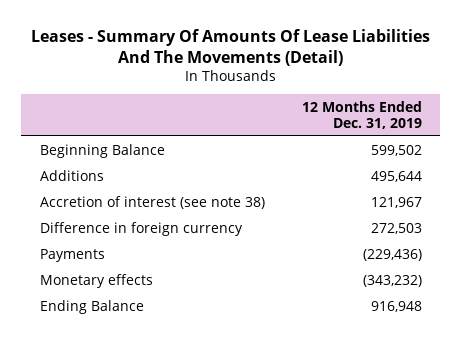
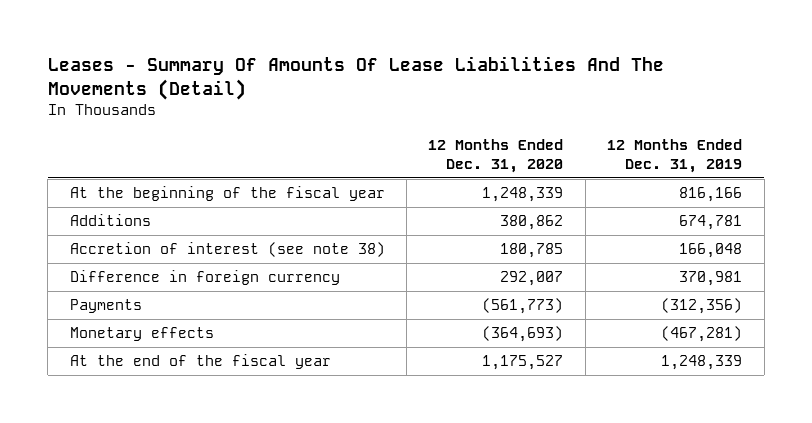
- | 12 Months Ended Dec. 31, 2019
+ | 12 Months Ended Dec. 31, 2020 | 12 Months Ended Dec. 31, 2019
- Beginning Balance | 599,502
- Additions | 495,644
- Accretion of interest (see note 38) | 121,967
- Difference in foreign currency | 272,503
- Payments | (229,436)
- Monetary effects | (343,232)
- Ending Balance | 916,948
+ At the beginning of the fiscal year | 1,248,339 | 816,166
+ Additions | 380,862 | 674,781
+ Accretion of interest (see note 38) | 180,785 | 166,048
+ Difference in foreign currency | 292,007 | 370,981
+ Payments | (561,773) | (312,356)
+ Monetary effects | (364,693) | (467,281)
+ At the end of the fiscal year | 1,175,527 | 1,248,339

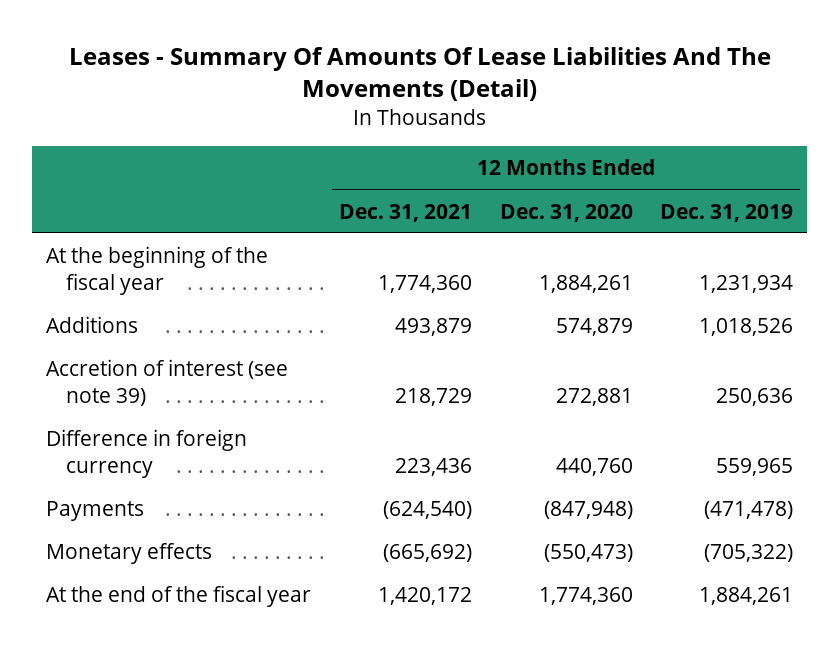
- | 12 Months Ended Dec. 31, 2020 | 12 Months Ended Dec. 31, 2019
+ | 12 Months Ended Dec. 31, 2021 | 12 Months Ended Dec. 31, 2020 | 12 Months Ended Dec. 31, 2019
- At the beginning of the fiscal year | 1,248,339 | 816,166
- Additions | 380,862 | 674,781
- Accretion of interest (see note 38) | 180,785 | 166,048
- Difference in foreign currency | 292,007 | 370,981
- Payments | (561,773) | (312,356)
- Monetary effects | (364,693) | (467,281)
- At the end of the fiscal year | 1,175,527 | 1,248,339
+ At the beginning of the fiscal year | 1,774,360 | 1,884,261 | 1,231,934
+ Additions | 493,879 | 574,879 | 1,018,526
+ Accretion of interest (see note 39) | 218,729 | 272,881 | 250,636
+ Difference in foreign currency | 223,436 | 440,760 | 559,965
+ Payments | (624,540) | (847,948) | (471,478)
+ Monetary effects | (665,692) | (550,473) | (705,322)
+ At the end of the fiscal year | 1,420,172 | 1,774,360 | 1,884,261

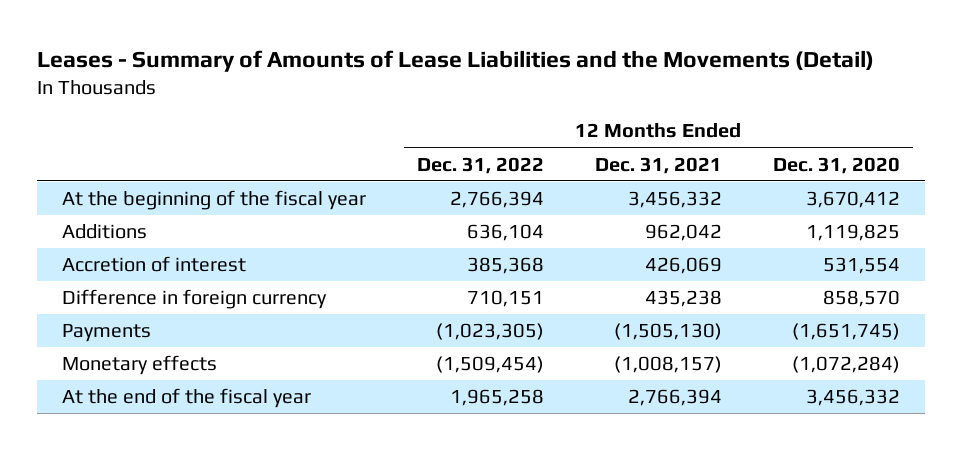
- Leases - Summary Of Amounts Of Lease Liabilities And The Movements (Detail)
+ Leases - Summary of Amounts of Lease Liabilities and the Movements (Detail)
- | 12 Months Ended Dec. 31, 2021 | 12 Months Ended Dec. 31, 2020 | 12 Months Ended Dec. 31, 2019
+ | 12 Months Ended Dec. 31, 2022 | 12 Months Ended Dec. 31, 2021 | 12 Months Ended Dec. 31, 2020
- At the beginning of the fiscal year | 1,774,360 | 1,884,261 | 1,231,934
- Additions | 493,879 | 574,879 | 1,018,526
- Accretion of interest (see note 39) | 218,729 | 272,881 | 250,636
- Difference in foreign currency | 223,436 | 440,760 | 559,965
- Payments | (624,540) | (847,948) | (471,478)
- Monetary effects | (665,692) | (550,473) | (705,322)
- At the end of the fiscal year | 1,420,172 | 1,774,360 | 1,884,261
+ At the beginning of the fiscal year | 2,766,394 | 3,456,332 | 3,670,412
+ Additions | 636,104 | 962,042 | 1,119,825
+ Accretion of interest | 385,368 | 426,069 | 531,554
+ Difference in foreign currency | 710,151 | 435,238 | 858,570
+ Payments | (1,023,305) | (1,505,130) | (1,651,745)
+ Monetary effects | (1,509,454) | (1,008,157) | (1,072,284)
+ At the end of the fiscal year | 1,965,258 | 2,766,394 | 3,456,332

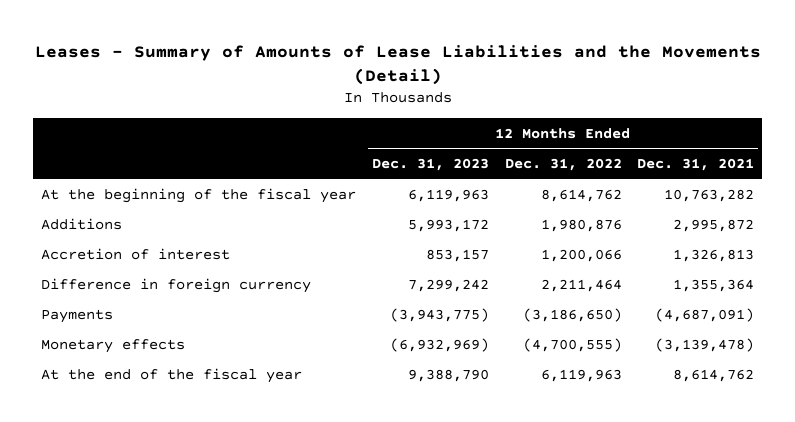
- | 12 Months Ended Dec. 31, 2022 | 12 Months Ended Dec. 31, 2021 | 12 Months Ended Dec. 31, 2020
+ | 12 Months Ended Dec. 31, 2023 | 12 Months Ended Dec. 31, 2022 | 12 Months Ended Dec. 31, 2021
- At the beginning of the fiscal year | 2,766,394 | 3,456,332 | 3,670,412
- Additions | 636,104 | 962,042 | 1,119,825
- Accretion of interest | 385,368 | 426,069 | 531,554
- Difference in foreign currency | 710,151 | 435,238 | 858,570
- Payments | (1,023,305) | (1,505,130) | (1,651,745)
- Monetary effects | (1,509,454) | (1,008,157) | (1,072,284)
- At the end of the fiscal year | 1,965,258 | 2,766,394 | 3,456,332
+ At the beginning of the fiscal year | 6,119,963 | 8,614,762 | 10,763,282
+ Additions | 5,993,172 | 1,980,876 | 2,995,872
+ Accretion of interest | 853,157 | 1,200,066 | 1,326,813
+ Difference in foreign currency | 7,299,242 | 2,211,464 | 1,355,364
+ Payments | (3,943,775) | (3,186,650) | (4,687,091)
+ Monetary effects | (6,932,969) | (4,700,555) | (3,139,478)
+ At the end of the fiscal year | 9,388,790 | 6,119,963 | 8,614,762

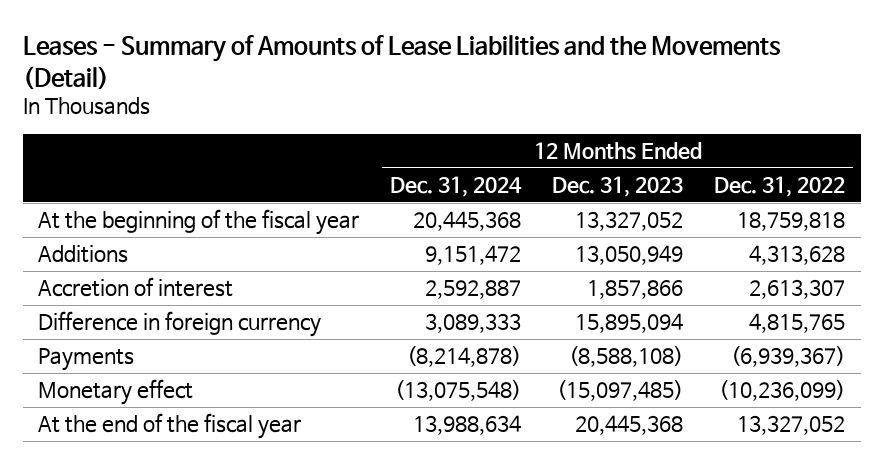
- | 12 Months Ended Dec. 31, 2023 | 12 Months Ended Dec. 31, 2022 | 12 Months Ended Dec. 31, 2021
+ | 12 Months Ended Dec. 31, 2024 | 12 Months Ended Dec. 31, 2023 | 12 Months Ended Dec. 31, 2022
- At the beginning of the fiscal year | 6,119,963 | 8,614,762 | 10,763,282
- Additions | 5,993,172 | 1,980,876 | 2,995,872
- Accretion of interest | 853,157 | 1,200,066 | 1,326,813
- Difference in foreign currency | 7,299,242 | 2,211,464 | 1,355,364
- Payments | (3,943,775) | (3,186,650) | (4,687,091)
- Monetary effects | (6,932,969) | (4,700,555) | (3,139,478)
- At the end of the fiscal year | 9,388,790 | 6,119,963 | 8,614,762
+ At the beginning of the fiscal year | 20,445,368 | 13,327,052 | 18,759,818
+ Additions | 9,151,472 | 13,050,949 | 4,313,628
+ Accretion of interest | 2,592,887 | 1,857,866 | 2,613,307
+ Difference in foreign currency | 3,089,333 | 15,895,094 | 4,815,765
+ Payments | (8,214,878) | (8,588,108) | (6,939,367)
+ Monetary effect | (13,075,548) | (15,097,485) | (10,236,099)
+ At the end of the fiscal year | 13,988,634 | 20,445,368 | 13,327,052

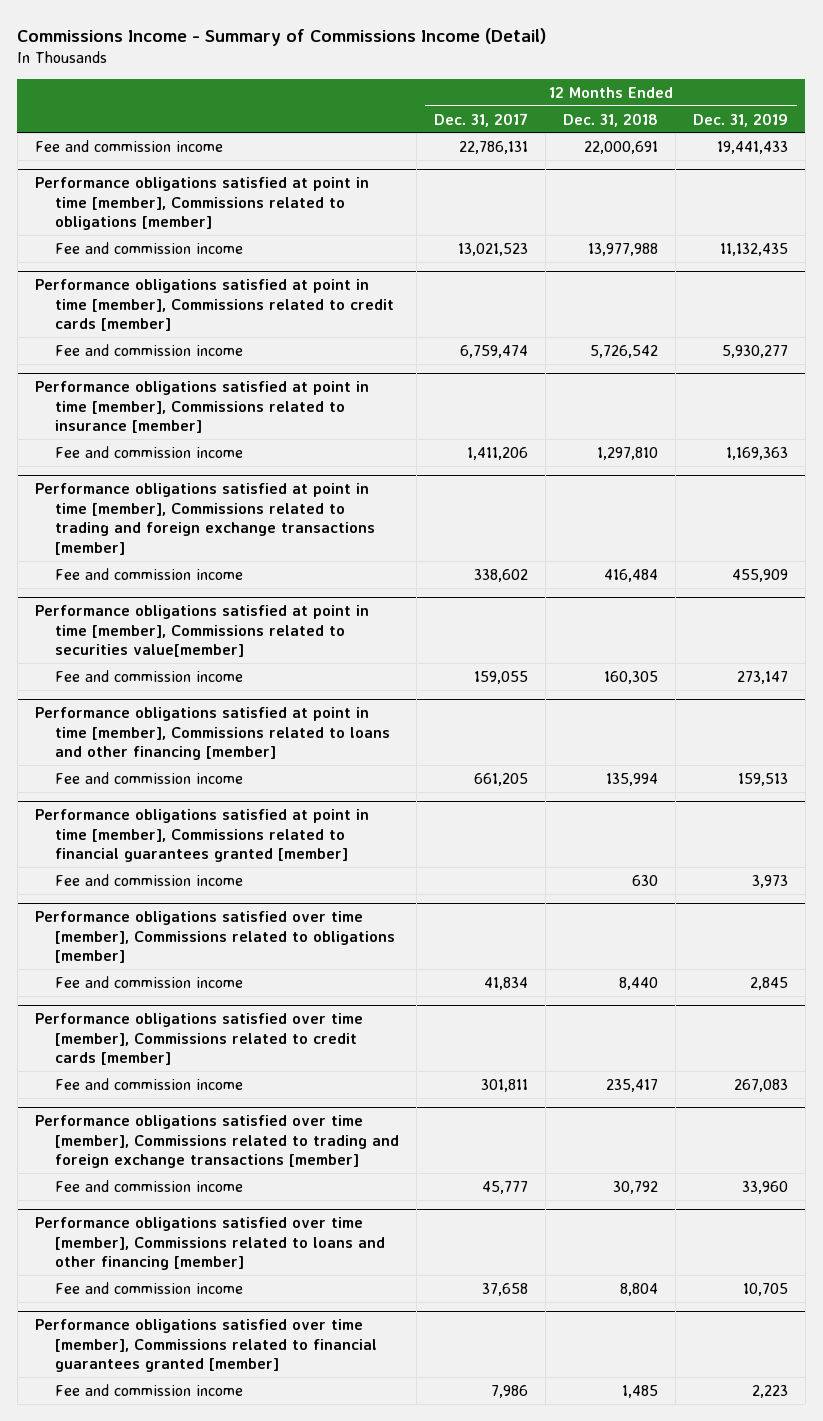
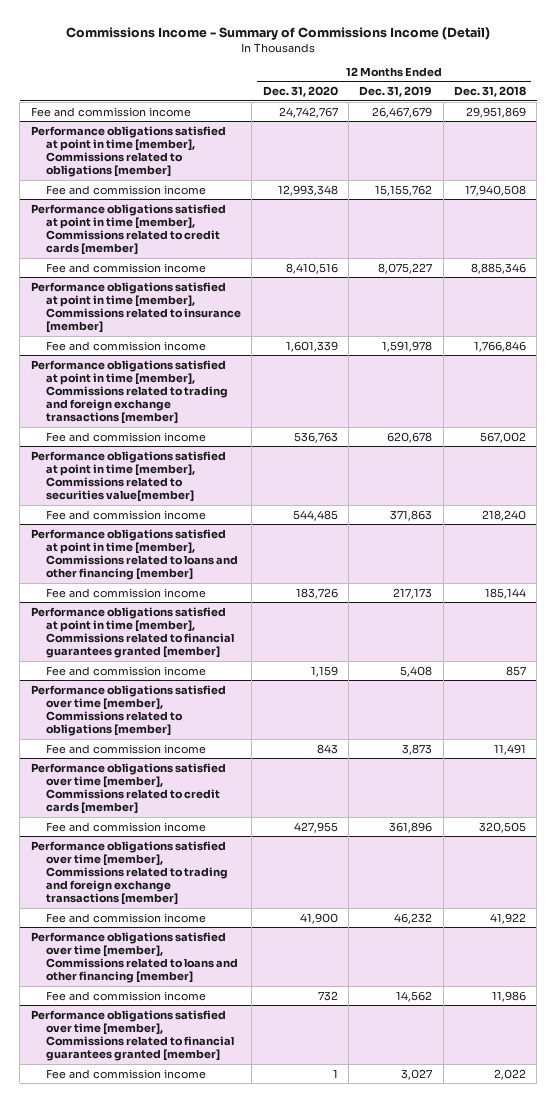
- | 12 Months Ended Dec. 31, 2017 | 12 Months Ended Dec. 31, 2018 | 12 Months Ended Dec. 31, 2019
+ | 12 Months Ended Dec. 31, 2020 | 12 Months Ended Dec. 31, 2019 | 12 Months Ended Dec. 31, 2018
- Fee and commission income | 22,786,131 | 22,000,691 | 19,441,433
+ Fee and commission income | 24,742,767 | 26,467,679 | 29,951,869
@ Performance obligations satisfied at point in time [member], Commissions related to obligations [member]
- Fee and commission income | 13,021,523 | 13,977,988 | 11,132,435
+ Fee and commission income | 12,993,348 | 15,155,762 | 17,940,508
@ Performance obligations satisfied at point in time [member], Commissions related to credit cards [member]
- Fee and commission income | 6,759,474 | 5,726,542 | 5,930,277
+ Fee and commission income | 8,410,516 | 8,075,227 | 8,885,346
@ Performance obligations satisfied at point in time [member], Commissions related to insurance [member]
- Fee and commission income | 1,411,206 | 1,297,810 | 1,169,363
+ Fee and commission income | 1,601,339 | 1,591,978 | 1,766,846
@ Performance obligations satisfied at point in time [member], Commissions related to trading and foreign exchange transactions [member]
- Fee and commission income | 338,602 | 416,484 | 455,909
+ Fee and commission income | 536,763 | 620,678 | 567,002
@ Performance obligations satisfied at point in time [member], Commissions related to securities value[member]
- Fee and commission income | 159,055 | 160,305 | 273,147
+ Fee and commission income | 544,485 | 371,863 | 218,240
@ Performance obligations satisfied at point in time [member], Commissions related to loans and other financing [member]
- Fee and commission income | 661,205 | 135,994 | 159,513
+ Fee and commission income | 183,726 | 217,173 | 185,144
@ Performance obligations satisfied at point in time [member], Commissions related to financial guarantees granted [member]
- Fee and commission income | | 630 | 3,973
+ Fee and commission income | 1,159 | 5,408 | 857
@ Performance obligations satisfied over time [member], Commissions related to obligations [member]
- Fee and commission income | 41,834 | 8,440 | 2,845
+ Fee and commission income | 843 | 3,873 | 11,491
@ Performance obligations satisfied over time [member], Commissions related to credit cards [member]
- Fee and commission income | 301,811 | 235,417 | 267,083
+ Fee and commission income | 427,955 | 361,896 | 320,505
@ Performance obligations satisfied over time [member], Commissions related to trading and foreign exchange transactions [member]
- Fee and commission income | 45,777 | 30,792 | 33,960
+ Fee and commission income | 41,900 | 46,232 | 41,922
@ Performance obligations satisfied over time [member], Commissions related to loans and other financing [member]
- Fee and commission income | 37,658 | 8,804 | 10,705
+ Fee and commission income | 732 | 14,562 | 11,986
@ Performance obligations satisfied over time [member], Commissions related to financial guarantees granted [member]
- Fee and commission income | 7,986 | 1,485 | 2,223
+ Fee and commission income | 1 | 3,027 | 2,022

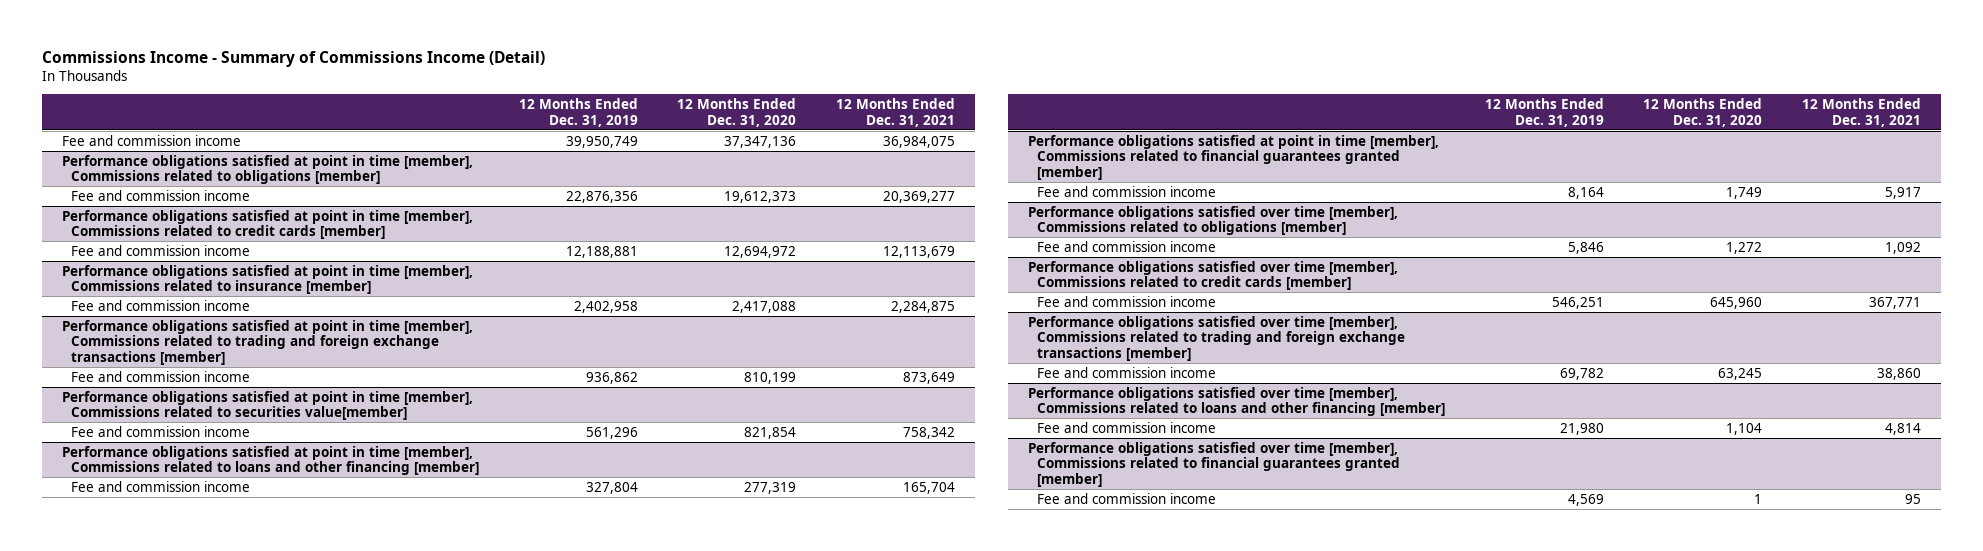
- | 12 Months Ended Dec. 31, 2020 | 12 Months Ended Dec. 31, 2019 | 12 Months Ended Dec. 31, 2018
+ | 12 Months Ended Dec. 31, 2019 | 12 Months Ended Dec. 31, 2020 | 12 Months Ended Dec. 31, 2021
- Fee and commission income | 24,742,767 | 26,467,679 | 29,951,869
+ Fee and commission income | 39,950,749 | 37,347,136 | 36,984,075
@ Performance obligations satisfied at point in time [member], Commissions related to obligations [member]
- Fee and commission income | 12,993,348 | 15,155,762 | 17,940,508
+ Fee and commission income | 22,876,356 | 19,612,373 | 20,369,277
@ Performance obligations satisfied at point in time [member], Commissions related to credit cards [member]
- Fee and commission income | 8,410,516 | 8,075,227 | 8,885,346
+ Fee and commission income | 12,188,881 | 12,694,972 | 12,113,679
@ Performance obligations satisfied at point in time [member], Commissions related to insurance [member]
- Fee and commission income | 1,601,339 | 1,591,978 | 1,766,846
+ Fee and commission income | 2,402,958 | 2,417,088 | 2,284,875
@ Performance obligations satisfied at point in time [member], Commissions related to trading and foreign exchange transactions [member]
- Fee and commission income | 536,763 | 620,678 | 567,002
+ Fee and commission income | 936,862 | 810,199 | 873,649
@ Performance obligations satisfied at point in time [member], Commissions related to securities value[member]
- Fee and commission income | 544,485 | 371,863 | 218,240
+ Fee and commission income | 561,296 | 821,854 | 758,342
@ Performance obligations satisfied at point in time [member], Commissions related to loans and other financing [member]
- Fee and commission income | 183,726 | 217,173 | 185,144
+ Fee and commission income | 327,804 | 277,319 | 165,704
@ Performance obligations satisfied at point in time [member], Commissions related to financial guarantees granted [member]
- Fee and commission income | 1,159 | 5,408 | 857
+ Fee and commission income | 8,164 | 1,749 | 5,917
@ Performance obligations satisfied over time [member], Commissions related to obligations [member]
- Fee and commission income | 843 | 3,873 | 11,491
+ Fee and commission income | 5,846 | 1,272 | 1,092
@ Performance obligations satisfied over time [member], Commissions related to credit cards [member]
- Fee and commission income | 427,955 | 361,896 | 320,505
+ Fee and commission income | 546,251 | 645,960 | 367,771
@ Performance obligations satisfied over time [member], Commissions related to trading and foreign exchange transactions [member]
- Fee and commission income | 41,900 | 46,232 | 41,922
+ Fee and commission income | 69,782 | 63,245 | 38,860
@ Performance obligations satisfied over time [member], Commissions related to loans and other financing [member]
- Fee and commission income | 732 | 14,562 | 11,986
+ Fee and commission income | 21,980 | 1,104 | 4,814
@ Performance obligations satisfied over time [member], Commissions related to financial guarantees granted [member]
- Fee and commission income | 1 | 3,027 | 2,022
+ Fee and commission income | 4,569 | 1 | 95

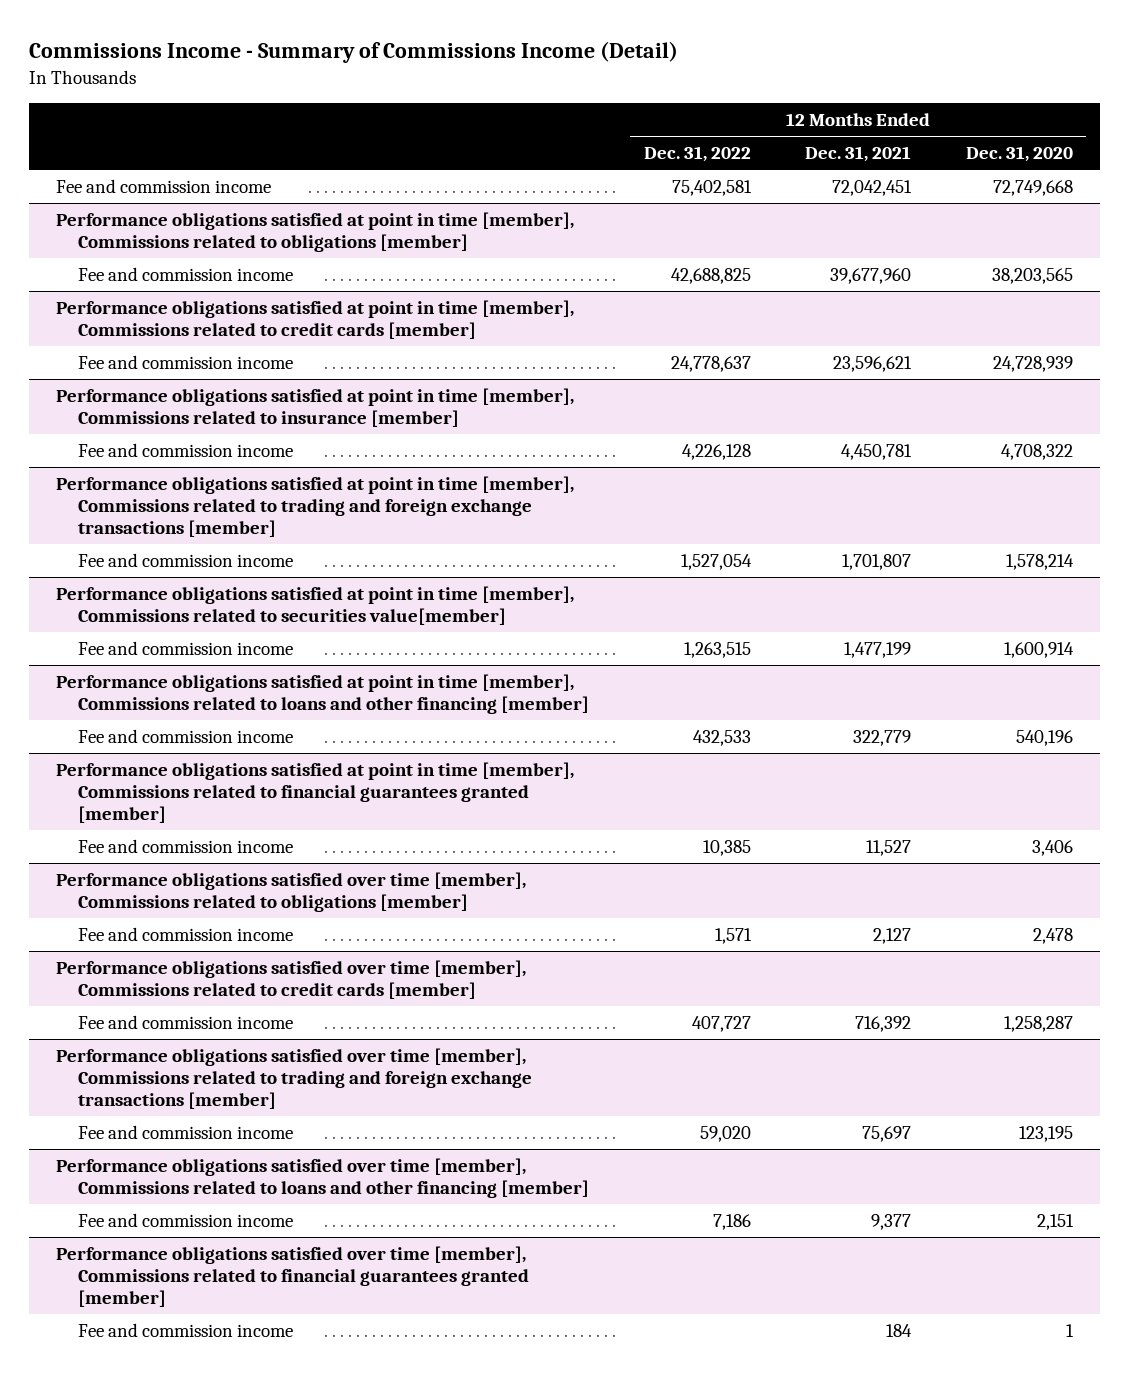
- | 12 Months Ended Dec. 31, 2019 | 12 Months Ended Dec. 31, 2020 | 12 Months Ended Dec. 31, 2021
+ | 12 Months Ended Dec. 31, 2022 | 12 Months Ended Dec. 31, 2021 | 12 Months Ended Dec. 31, 2020
- Fee and commission income | 39,950,749 | 37,347,136 | 36,984,075
+ Fee and commission income | 75,402,581 | 72,042,451 | 72,749,668
@ Performance obligations satisfied at point in time [member], Commissions related to obligations [member]
- Fee and commission income | 22,876,356 | 19,612,373 | 20,369,277
+ Fee and commission income | 42,688,825 | 39,677,960 | 38,203,565
@ Performance obligations satisfied at point in time [member], Commissions related to credit cards [member]
- Fee and commission income | 12,188,881 | 12,694,972 | 12,113,679
+ Fee and commission income | 24,778,637 | 23,596,621 | 24,728,939
@ Performance obligations satisfied at point in time [member], Commissions related to insurance [member]
- Fee and commission income | 2,402,958 | 2,417,088 | 2,284,875
+ Fee and commission income | 4,226,128 | 4,450,781 | 4,708,322
@ Performance obligations satisfied at point in time [member], Commissions related to trading and foreign exchange transactions [member]
- Fee and commission income | 936,862 | 810,199 | 873,649
+ Fee and commission income | 1,527,054 | 1,701,807 | 1,578,214
@ Performance obligations satisfied at point in time [member], Commissions related to securities value[member]
- Fee and commission income | 561,296 | 821,854 | 758,342
+ Fee and commission income | 1,263,515 | 1,477,199 | 1,600,914
@ Performance obligations satisfied at point in time [member], Commissions related to loans and other financing [member]
- Fee and commission income | 327,804 | 277,319 | 165,704
+ Fee and commission income | 432,533 | 322,779 | 540,196
@ Performance obligations satisfied at point in time [member], Commissions related to financial guarantees granted [member]
- Fee and commission income | 8,164 | 1,749 | 5,917
+ Fee and commission income | 10,385 | 11,527 | 3,406
@ Performance obligations satisfied over time [member], Commissions related to obligations [member]
- Fee and commission income | 5,846 | 1,272 | 1,092
+ Fee and commission income | 1,571 | 2,127 | 2,478
@ Performance obligations satisfied over time [member], Commissions related to credit cards [member]
- Fee and commission income | 546,251 | 645,960 | 367,771
+ Fee and commission income | 407,727 | 716,392 | 1,258,287
@ Performance obligations satisfied over time [member], Commissions related to trading and foreign exchange transactions [member]
- Fee and commission income | 69,782 | 63,245 | 38,860
+ Fee and commission income | 59,020 | 75,697 | 123,195
@ Performance obligations satisfied over time [member], Commissions related to loans and other financing [member]
- Fee and commission income | 21,980 | 1,104 | 4,814
+ Fee and commission income | 7,186 | 9,377 | 2,151
@ Performance obligations satisfied over time [member], Commissions related to financial guarantees granted [member]
- Fee and commission income | 4,569 | 1 | 95
+ Fee and commission income | | 184 | 1

